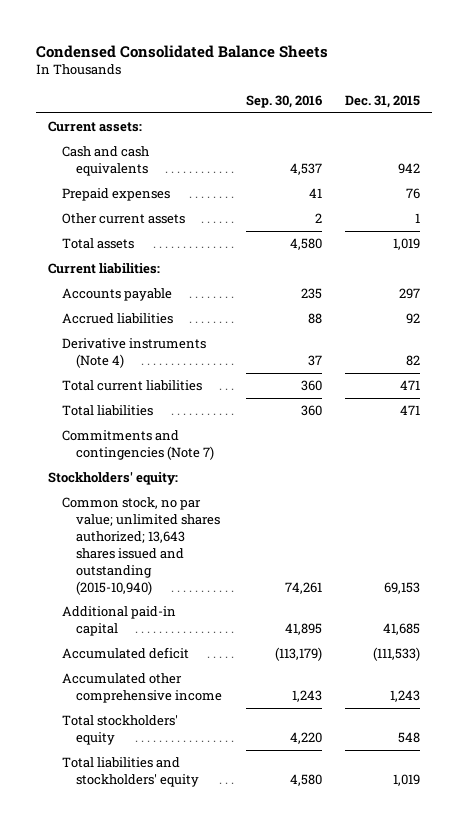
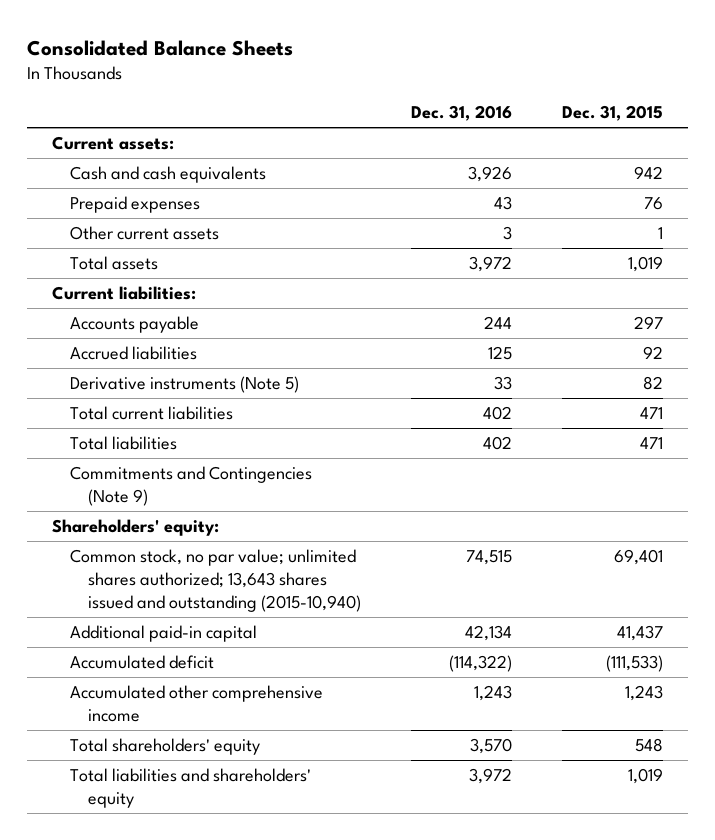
- Condensed Consolidated Balance Sheets
+ Consolidated Balance Sheets
- | Sep. 30, 2016 | Dec. 31, 2015
+ | Dec. 31, 2016 | Dec. 31, 2015
- Derivative instruments (Note 4) | 37 | 82
+ Derivative instruments (Note 5) | 33 | 82
- Commitments and contingencies (Note 7)
- Stockholders' equity:
- Common stock, no par value; unlimited shares authorized; 13,643 shares issued and outstanding (2015-10,940) | 74,261 | 69,153
- Additional paid-in capital | 41,895 | 41,685
+ Commitments and Contingencies (Note 9)
+ Shareholders' equity:
+ Common stock, no par value; unlimited shares authorized; 13,643 shares issued and outstanding (2015-10,940) | 74,515 | 69,401
+ Additional paid-in capital | 42,134 | 41,437
- Total stockholders' equity | 4,220 | 548
- Total liabilities and stockholders' equity | 4,580 | 1,019
+ Total shareholders' equity | 3,570 | 548
+ Total liabilities and shareholders' equity | 3,972 | 1,019

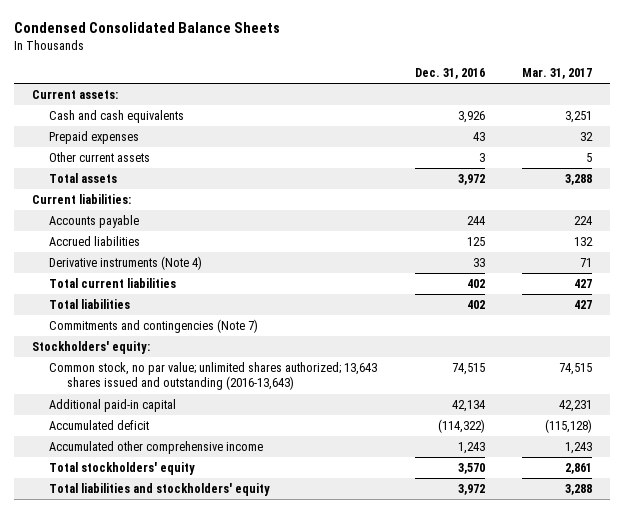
- Consolidated Balance Sheets
+ Condensed Consolidated Balance Sheets
- | Dec. 31, 2016 | Dec. 31, 2015
+ | Dec. 31, 2016 | Mar. 31, 2017
- Derivative instruments (Note 5) | 33 | 82
+ Derivative instruments (Note 4) | 33 | 71
- Commitments and Contingencies (Note 9)
- Shareholders' equity:
- Common stock, no par value; unlimited shares authorized; 13,643 shares issued and outstanding (2015-10,940) | 74,515 | 69,401
+ Commitments and contingencies (Note 7)
+ Stockholders' equity:
+ Common stock, no par value; unlimited shares authorized; 13,643 shares issued and outstanding (2016-13,643) | 74,515 | 74,515
- Total shareholders' equity | 3,570 | 548
- Total liabilities and shareholders' equity | 3,972 | 1,019
+ Total stockholders' equity | 3,570 | 2,861
+ Total liabilities and stockholders' equity | 3,972 | 3,288

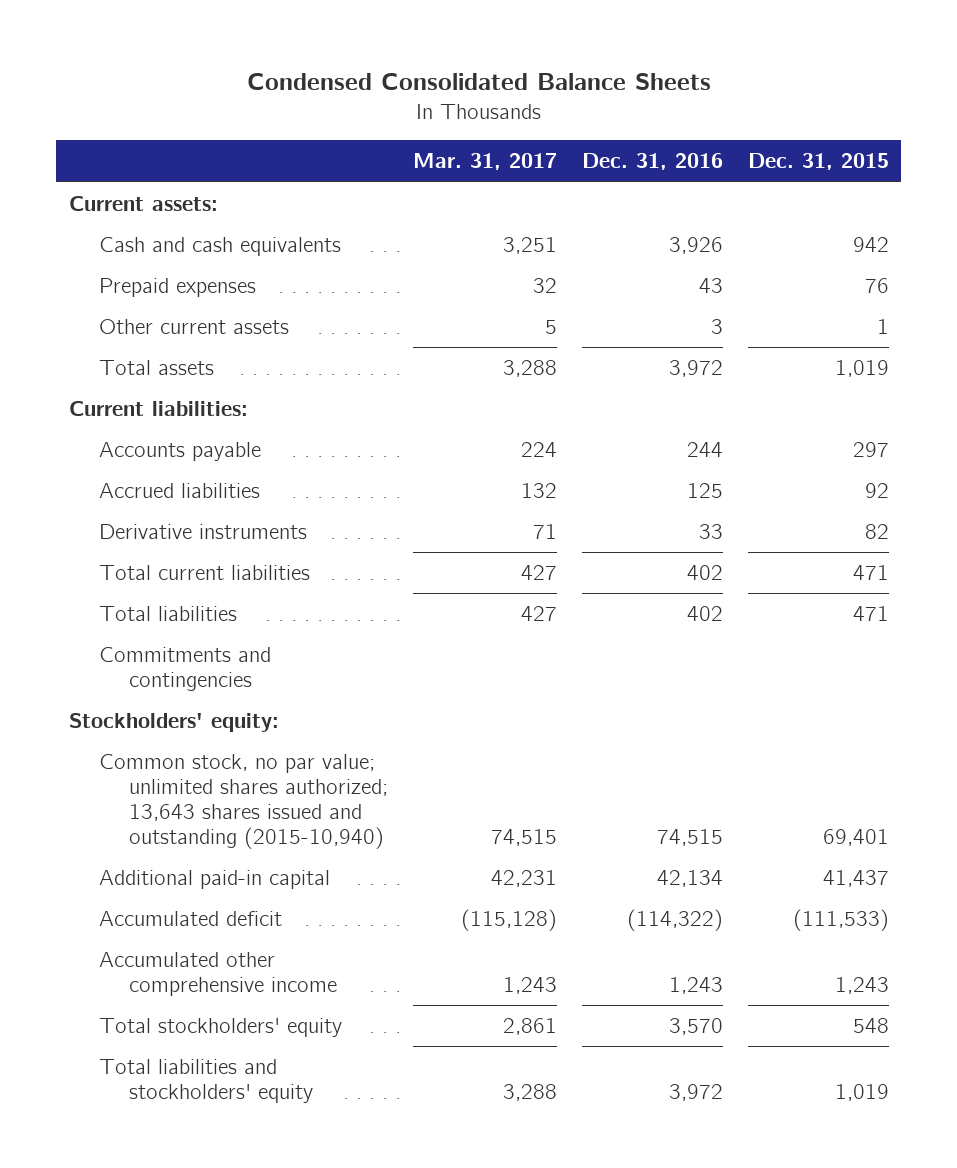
- | Dec. 31, 2016 | Mar. 31, 2017
+ | Mar. 31, 2017 | Dec. 31, 2016 | Dec. 31, 2015
- Derivative instruments (Note 4) | 33 | 71
+ Derivative instruments | 71 | 33 | 82
- Commitments and contingencies (Note 7)
+ Commitments and contingencies
- Common stock, no par value; unlimited shares authorized; 13,643 shares issued and outstanding (2016-13,643) | 74,515 | 74,515
+ Common stock, no par value; unlimited shares authorized; 13,643 shares issued and outstanding (2015-10,940) | 74,515 | 74,515 | 69,401

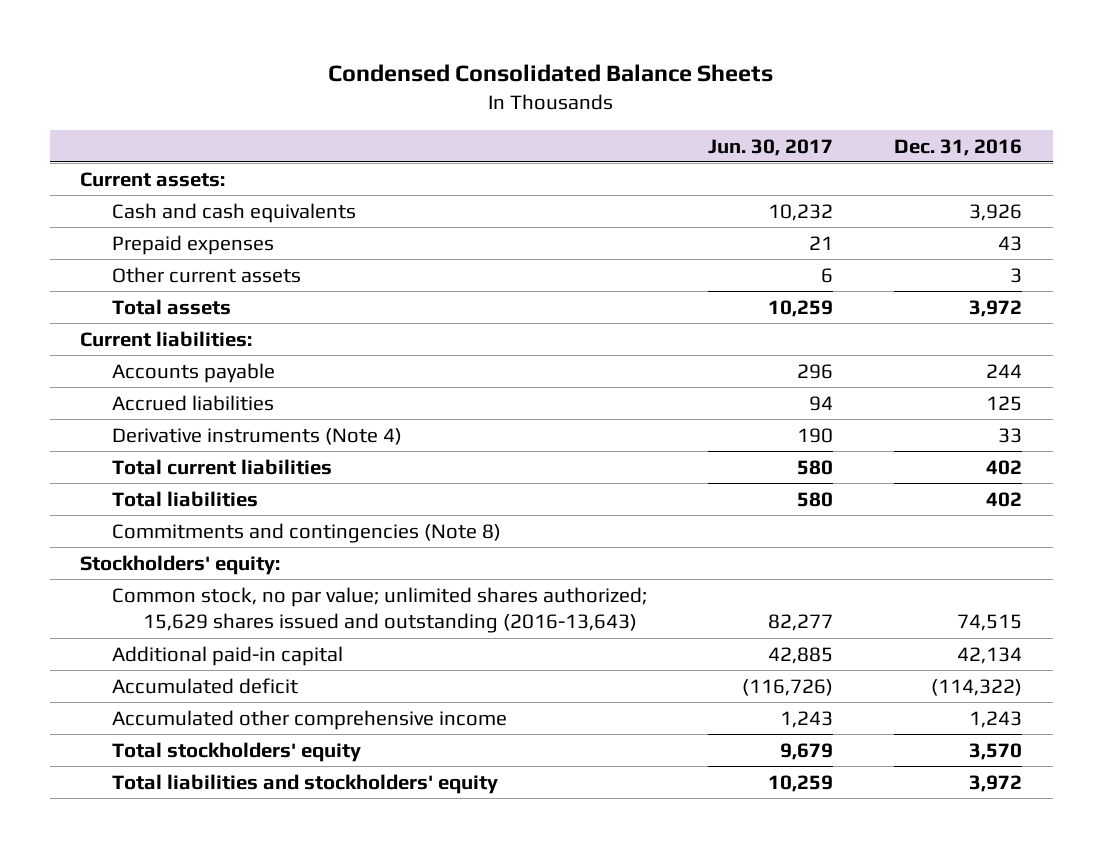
- | Mar. 31, 2017 | Dec. 31, 2016 | Dec. 31, 2015
+ | Jun. 30, 2017 | Dec. 31, 2016
- Derivative instruments | 71 | 33 | 82
+ Derivative instruments (Note 4) | 190 | 33
- Commitments and contingencies
+ Commitments and contingencies (Note 8)
- Common stock, no par value; unlimited shares authorized; 13,643 shares issued and outstanding (2015-10,940) | 74,515 | 74,515 | 69,401
+ Common stock, no par value; unlimited shares authorized; 15,629 shares issued and outstanding (2016-13,643) | 82,277 | 74,515

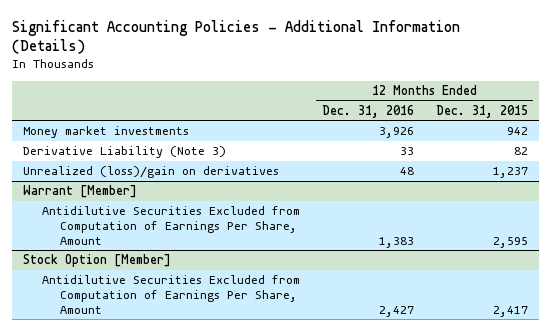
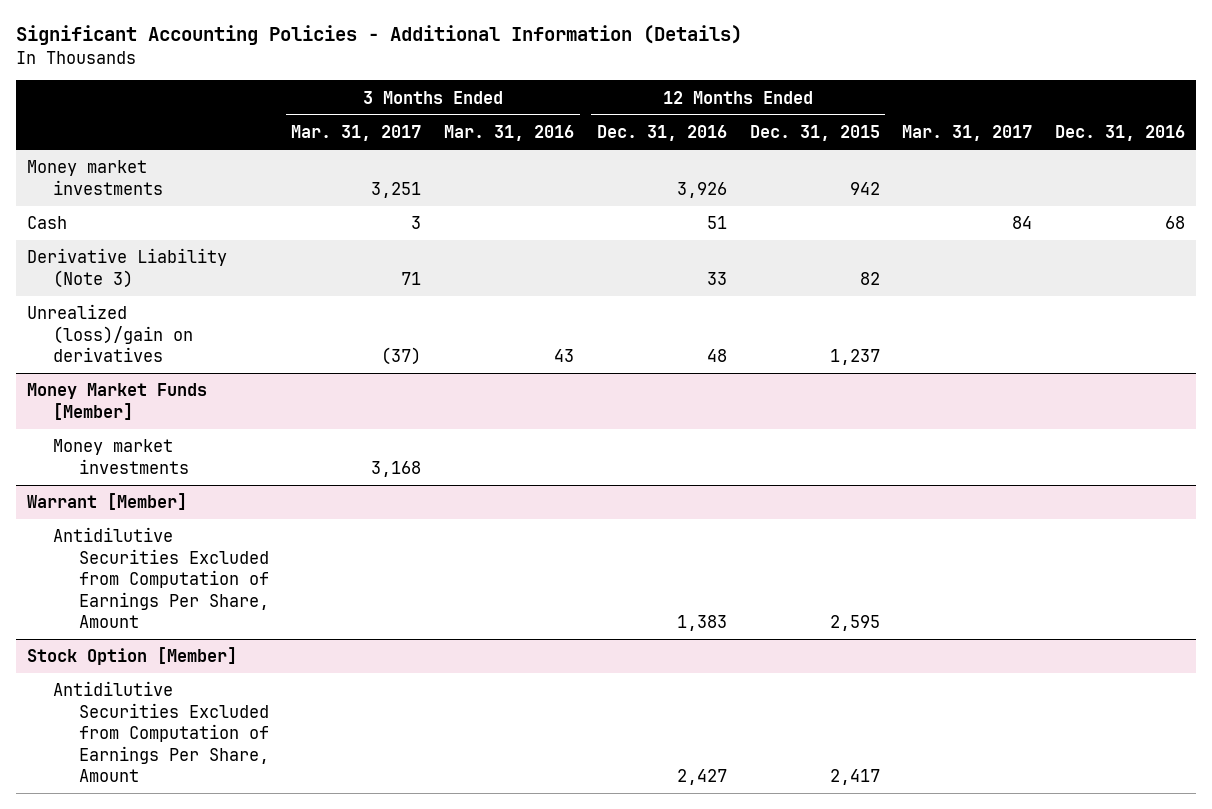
- | 12 Months Ended Dec. 31, 2016 | 12 Months Ended Dec. 31, 2015
+ | 3 Months Ended Mar. 31, 2017 | 3 Months Ended Mar. 31, 2016 | 12 Months Ended Dec. 31, 2016 | 12 Months Ended Dec. 31, 2015 | Mar. 31, 2017 | Dec. 31, 2016
+ Cash | 3 | | 51 | | 84 | 68
+ Money Market Funds [Member]
+ Money market investments | 3,168 | | | | |

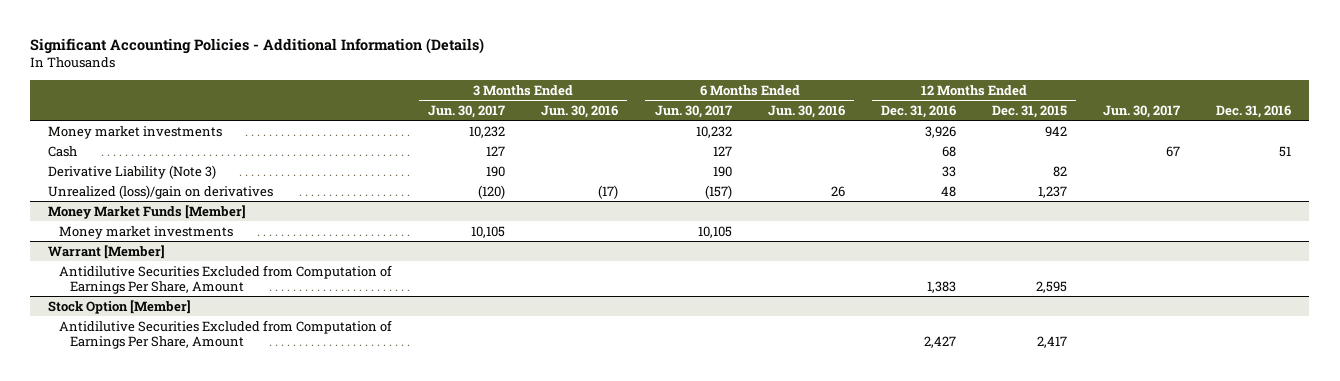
- | 3 Months Ended Mar. 31, 2017 | 3 Months Ended Mar. 31, 2016 | 12 Months Ended Dec. 31, 2016 | 12 Months Ended Dec. 31, 2015 | Mar. 31, 2017 | Dec. 31, 2016
+ | 3 Months Ended Jun. 30, 2017 | 3 Months Ended Jun. 30, 2016 | 6 Months Ended Jun. 30, 2017 | 6 Months Ended Jun. 30, 2016 | 12 Months Ended Dec. 31, 2016 | 12 Months Ended Dec. 31, 2015 | Jun. 30, 2017 | Dec. 31, 2016
- Cash | 3 | | 51 | | 84 | 68
+ Cash | 127 | | 127 | | 68 | | 67 | 51

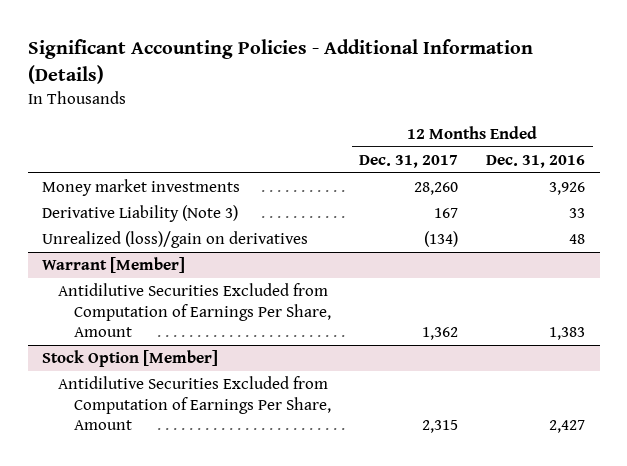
- | 3 Months Ended Jun. 30, 2017 | 3 Months Ended Jun. 30, 2016 | 6 Months Ended Jun. 30, 2017 | 6 Months Ended Jun. 30, 2016 | 12 Months Ended Dec. 31, 2016 | 12 Months Ended Dec. 31, 2015 | Jun. 30, 2017 | Dec. 31, 2016
+ | 12 Months Ended Dec. 31, 2017 | 12 Months Ended Dec. 31, 2016
- Cash | 127 | | 127 | | 68 | | 67 | 51
- Money Market Funds [Member]
- Money market investments | 10,105 | | 10,105 | | | | |

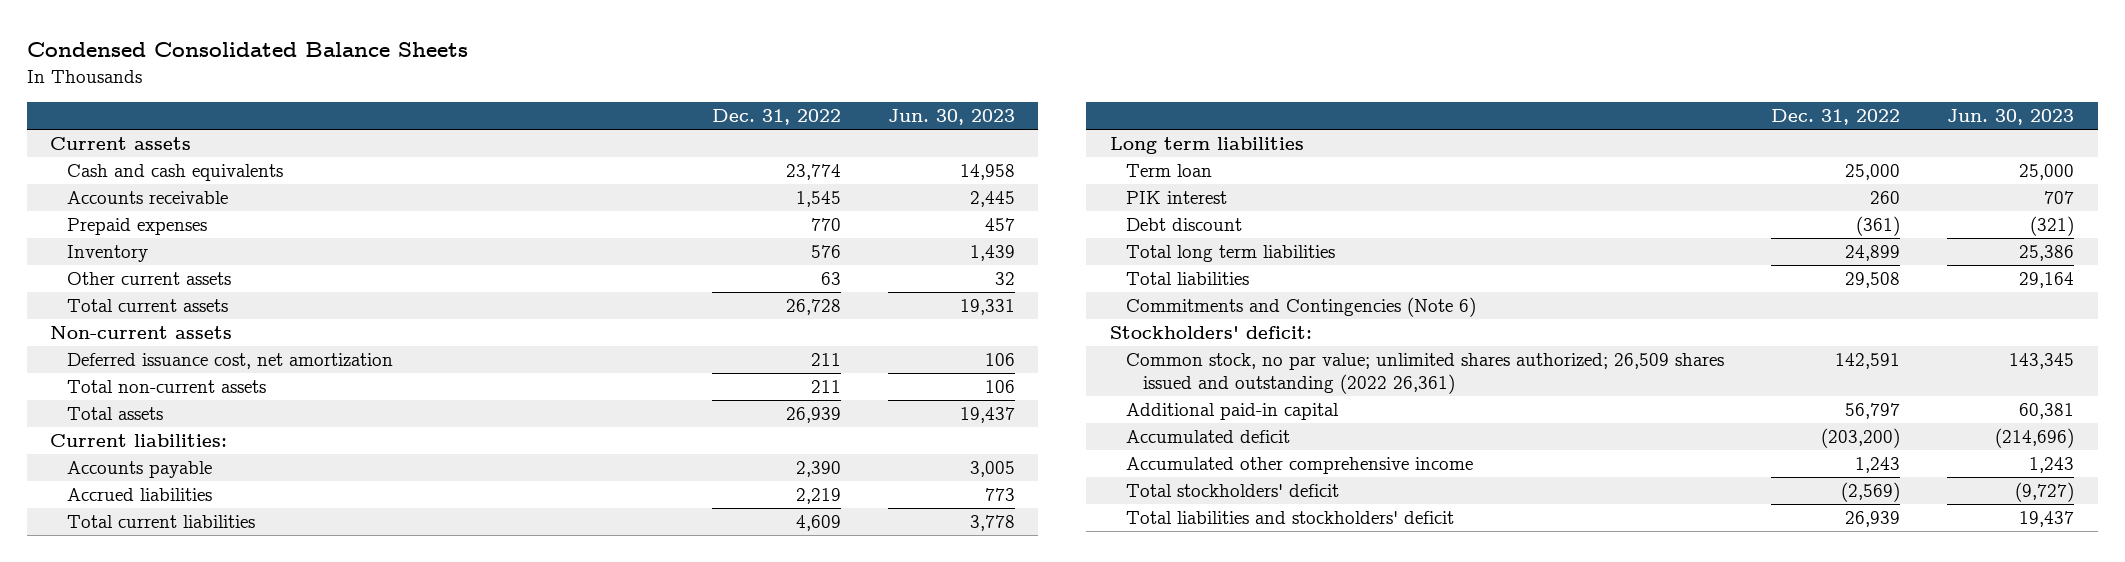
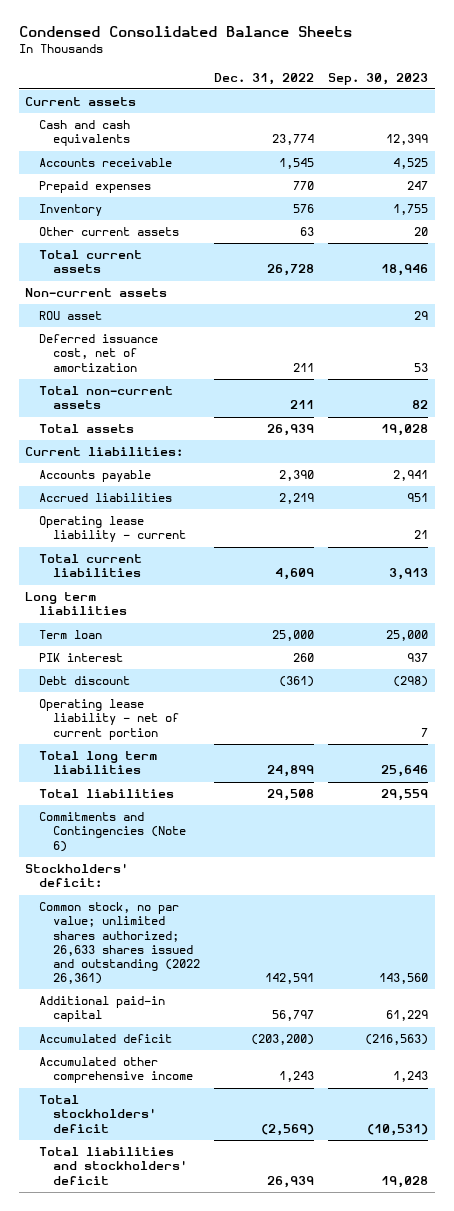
- | Dec. 31, 2022 | Jun. 30, 2023
+ | Dec. 31, 2022 | Sep. 30, 2023
- Deferred issuance cost, net amortization | 211 | 106
+ ROU asset | | 29
+ Deferred issuance cost, net of amortization | 211 | 53
+ Operating lease liability - current | | 21
+ Operating lease liability - net of current portion | | 7
- Common stock, no par value; unlimited shares authorized; 26,509 shares issued and outstanding (2022 26,361) | 142,591 | 143,345
+ Common stock, no par value; unlimited shares authorized; 26,633 shares issued and outstanding (2022 26,361) | 142,591 | 143,560

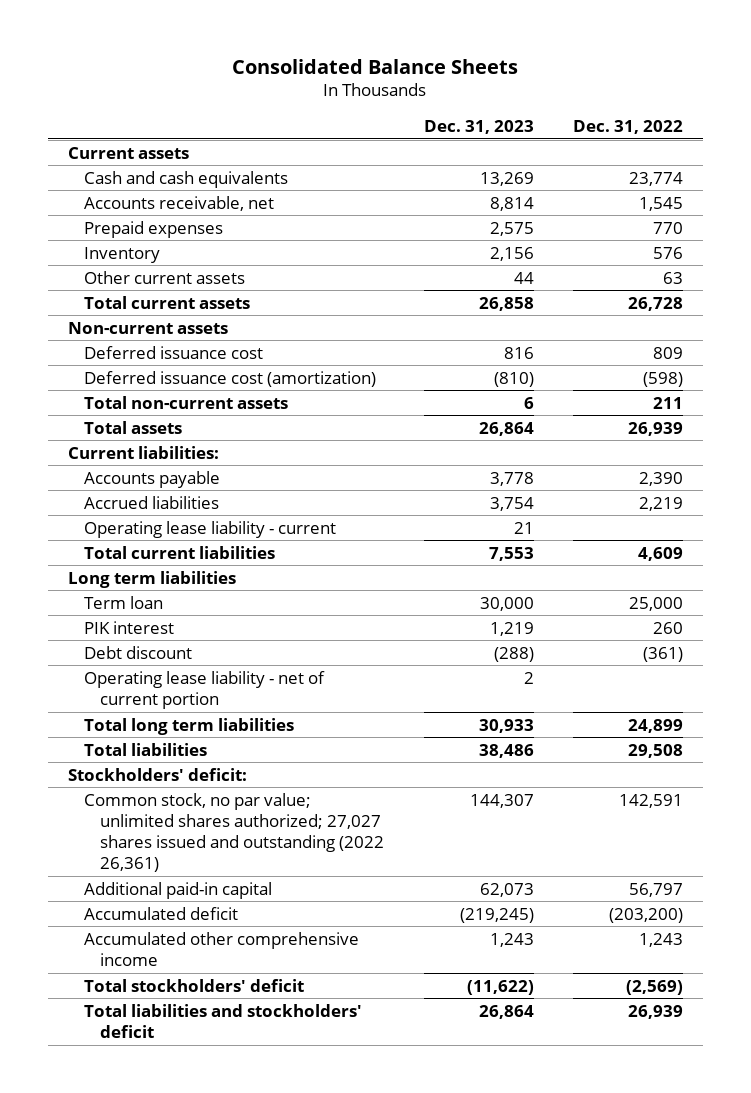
- Condensed Consolidated Balance Sheets
+ Consolidated Balance Sheets
- | Dec. 31, 2022 | Sep. 30, 2023
+ | Dec. 31, 2023 | Dec. 31, 2022
- Accounts receivable | 1,545 | 4,525
+ Accounts receivable, net | 8,814 | 1,545
- ROU asset | | 29
- Deferred issuance cost, net of amortization | 211 | 53
+ Deferred issuance cost | 816 | 809
+ Deferred issuance cost (amortization) | (810) | (598)
- Commitments and Contingencies (Note 6)
- Common stock, no par value; unlimited shares authorized; 26,633 shares issued and outstanding (2022 26,361) | 142,591 | 143,560
+ Common stock, no par value; unlimited shares authorized; 27,027 shares issued and outstanding (2022 26,361) | 144,307 | 142,591

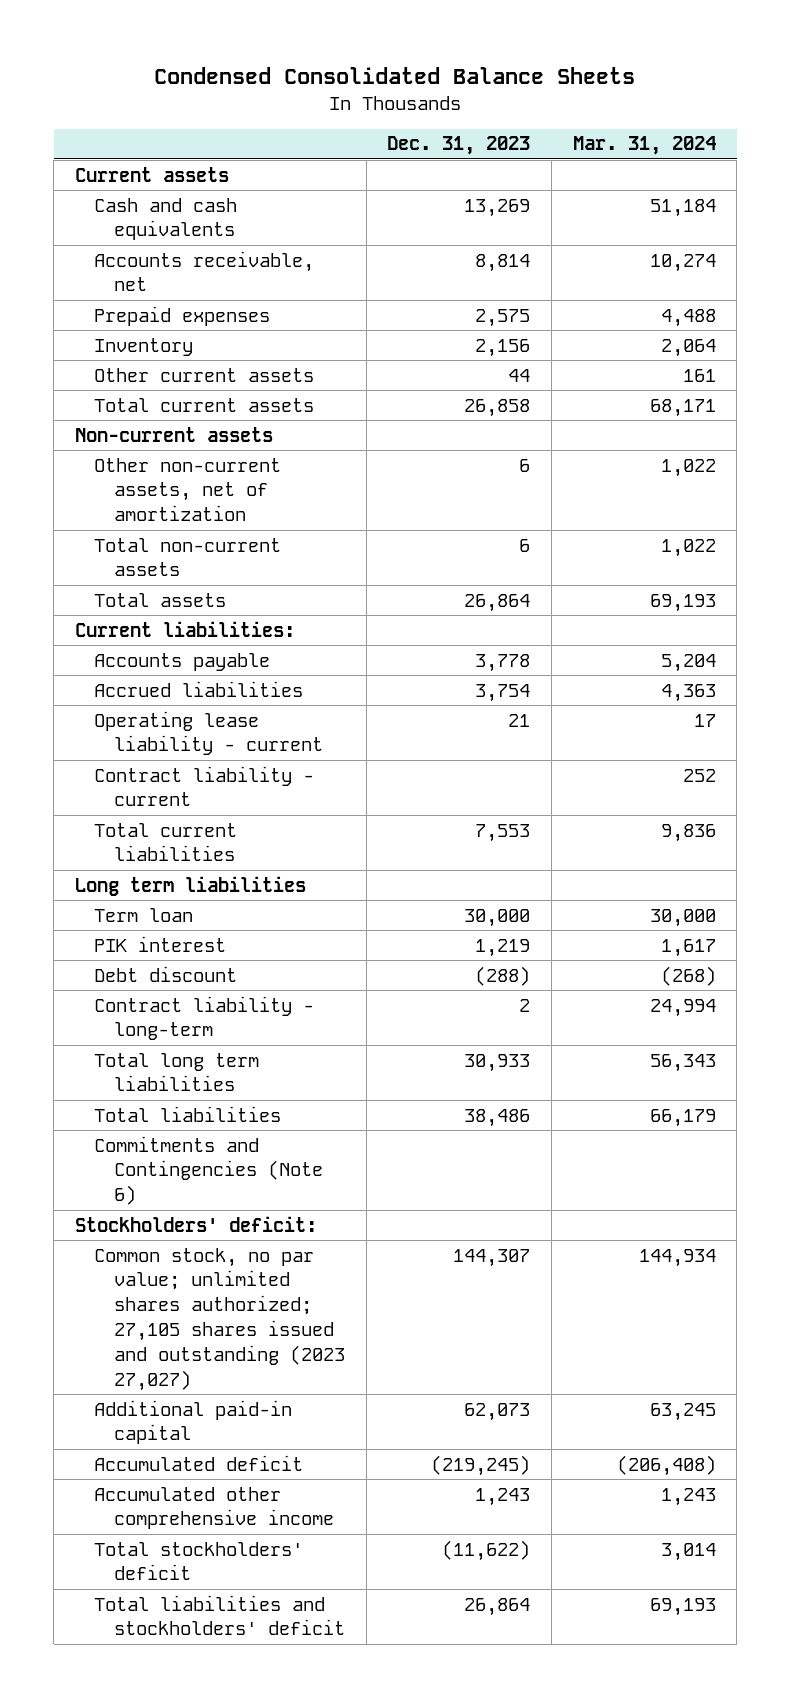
- Consolidated Balance Sheets
+ Condensed Consolidated Balance Sheets
- | Dec. 31, 2023 | Dec. 31, 2022
+ | Dec. 31, 2023 | Mar. 31, 2024
- Deferred issuance cost | 816 | 809
- Deferred issuance cost (amortization) | (810) | (598)
+ Other non-current assets, net of amortization | 6 | 1,022
+ Contract liability - current | | 252
- Operating lease liability - net of current portion | 2 |
+ Contract liability - long-term | 2 | 24,994
+ Commitments and Contingencies (Note 6)
- Common stock, no par value; unlimited shares authorized; 27,027 shares issued and outstanding (2022 26,361) | 144,307 | 142,591
+ Common stock, no par value; unlimited shares authorized; 27,105 shares issued and outstanding (2023 27,027) | 144,307 | 144,934

